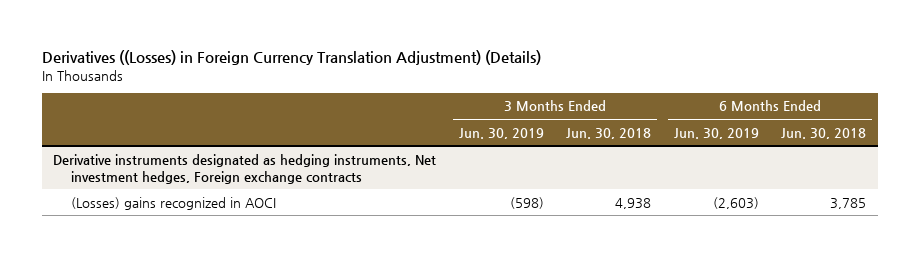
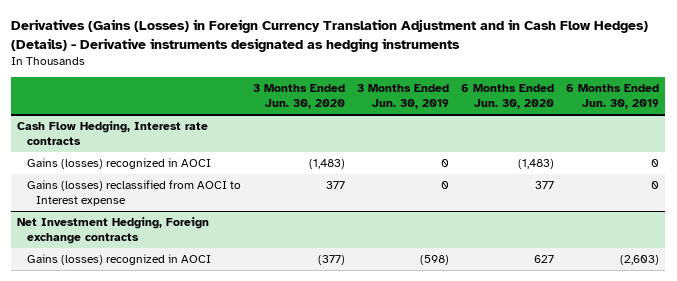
- Derivatives ((Losses) in Foreign Currency Translation Adjustment) (Details)
+ Derivatives (Gains (Losses) in Foreign Currency Translation Adjustment and in Cash Flow Hedges) (Details) - Derivative instruments designated as hedging instruments
- | 3 Months Ended Jun. 30, 2019 | 3 Months Ended Jun. 30, 2018 | 6 Months Ended Jun. 30, 2019 | 6 Months Ended Jun. 30, 2018
+ | 3 Months Ended Jun. 30, 2020 | 3 Months Ended Jun. 30, 2019 | 6 Months Ended Jun. 30, 2020 | 6 Months Ended Jun. 30, 2019
- Derivative instruments designated as hedging instruments, Net investment hedges, Foreign exchange contracts
- (Losses) gains recognized in AOCI | (598) | 4,938 | (2,603) | 3,785
+ Cash Flow Hedging, Interest rate contracts
+ Gains (losses) recognized in AOCI | (1,483) | 0 | (1,483) | 0
+ Gains (losses) reclassified from AOCI to Interest expense | 377 | 0 | 377 | 0
+ Net Investment Hedging, Foreign exchange contracts
+ Gains (losses) recognized in AOCI | (377) | (598) | 627 | (2,603)

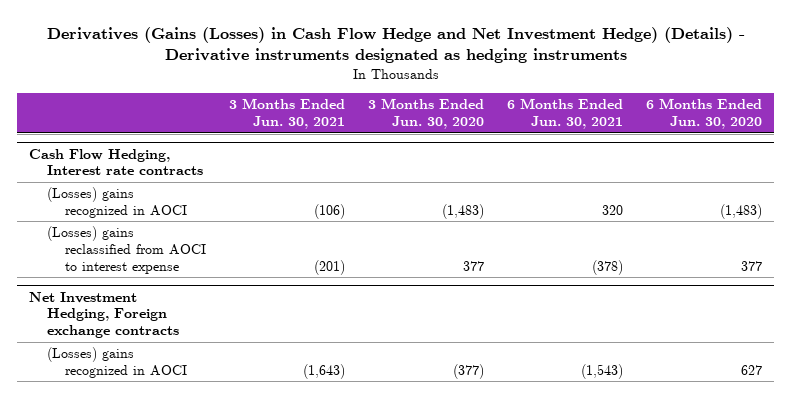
- Derivatives (Gains (Losses) in Foreign Currency Translation Adjustment and in Cash Flow Hedges) (Details) - Derivative instruments designated as hedging instruments
+ Derivatives (Gains (Losses) in Cash Flow Hedge and Net Investment Hedge) (Details) - Derivative instruments designated as hedging instruments
- | 3 Months Ended Jun. 30, 2020 | 3 Months Ended Jun. 30, 2019 | 6 Months Ended Jun. 30, 2020 | 6 Months Ended Jun. 30, 2019
+ | 3 Months Ended Jun. 30, 2021 | 3 Months Ended Jun. 30, 2020 | 6 Months Ended Jun. 30, 2021 | 6 Months Ended Jun. 30, 2020
@ Cash Flow Hedging, Interest rate contracts
- Gains (losses) recognized in AOCI | (1,483) | 0 | (1,483) | 0
- Gains (losses) reclassified from AOCI to Interest expense | 377 | 0 | 377 | 0
+ (Losses) gains recognized in AOCI | (106) | (1,483) | 320 | (1,483)
+ (Losses) gains reclassified from AOCI to interest expense | (201) | 377 | (378) | 377
@ Net Investment Hedging, Foreign exchange contracts
- Gains (losses) recognized in AOCI | (377) | (598) | 627 | (2,603)
+ (Losses) gains recognized in AOCI | (1,643) | (377) | (1,543) | 627

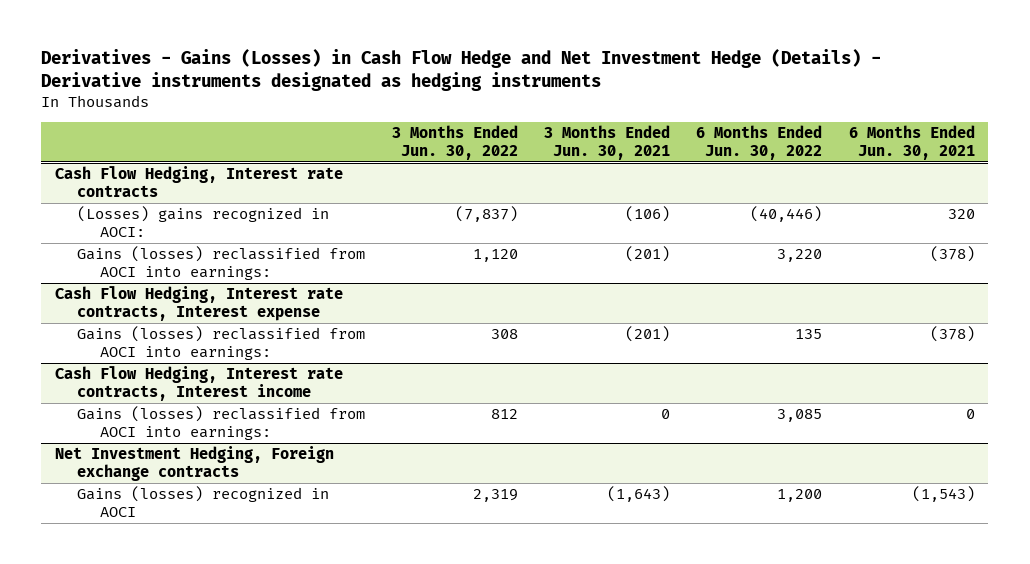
- Derivatives (Gains (Losses) in Cash Flow Hedge and Net Investment Hedge) (Details) - Derivative instruments designated as hedging instruments
+ Derivatives - Gains (Losses) in Cash Flow Hedge and Net Investment Hedge (Details) - Derivative instruments designated as hedging instruments
- | 3 Months Ended Jun. 30, 2021 | 3 Months Ended Jun. 30, 2020 | 6 Months Ended Jun. 30, 2021 | 6 Months Ended Jun. 30, 2020
+ | 3 Months Ended Jun. 30, 2022 | 3 Months Ended Jun. 30, 2021 | 6 Months Ended Jun. 30, 2022 | 6 Months Ended Jun. 30, 2021
@ Cash Flow Hedging, Interest rate contracts
- (Losses) gains recognized in AOCI | (106) | (1,483) | 320 | (1,483)
- (Losses) gains reclassified from AOCI to interest expense | (201) | 377 | (378) | 377
+ (Losses) gains recognized in AOCI: | (7,837) | (106) | (40,446) | 320
+ Gains (losses) reclassified from AOCI into earnings: | 1,120 | (201) | 3,220 | (378)
+ Cash Flow Hedging, Interest rate contracts, Interest expense
+ Gains (losses) reclassified from AOCI into earnings: | 308 | (201) | 135 | (378)
+ Cash Flow Hedging, Interest rate contracts, Interest income
+ Gains (losses) reclassified from AOCI into earnings: | 812 | 0 | 3,085 | 0
@ Net Investment Hedging, Foreign exchange contracts
- (Losses) gains recognized in AOCI | (1,643) | (377) | (1,543) | 627
+ Gains (losses) recognized in AOCI | 2,319 | (1,643) | 1,200 | (1,543)

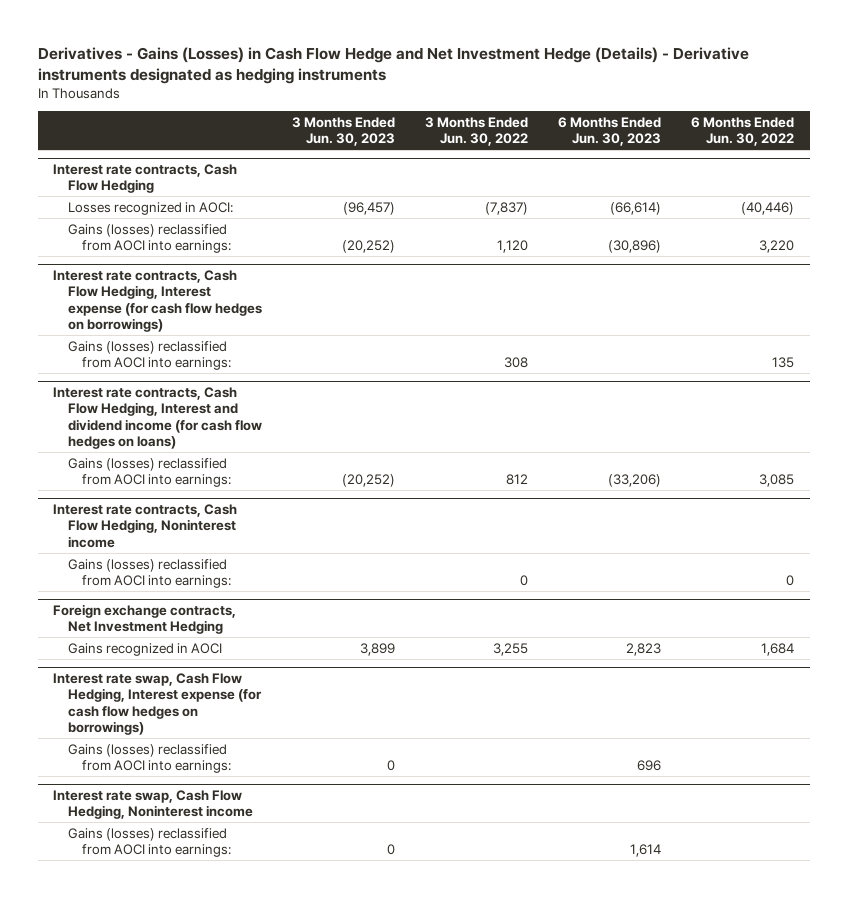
- | 3 Months Ended Jun. 30, 2022 | 3 Months Ended Jun. 30, 2021 | 6 Months Ended Jun. 30, 2022 | 6 Months Ended Jun. 30, 2021
+ | 3 Months Ended Jun. 30, 2023 | 3 Months Ended Jun. 30, 2022 | 6 Months Ended Jun. 30, 2023 | 6 Months Ended Jun. 30, 2022
- Cash Flow Hedging, Interest rate contracts
- (Losses) gains recognized in AOCI: | (7,837) | (106) | (40,446) | 320
+ Interest rate contracts, Cash Flow Hedging
+ Losses recognized in AOCI: | (96,457) | (7,837) | (66,614) | (40,446)
- Cash Flow Hedging, Interest rate contracts, Interest expense
+ Interest rate contracts, Cash Flow Hedging, Interest expense (for cash flow hedges on borrowings)
- Cash Flow Hedging, Interest rate contracts, Interest income
+ Interest rate contracts, Cash Flow Hedging, Interest and dividend income (for cash flow hedges on loans)
- Net Investment Hedging, Foreign exchange contracts
- Gains (losses) recognized in AOCI | 2,319 | (1,643) | 1,200 | (1,543)
+ Interest rate contracts, Cash Flow Hedging, Noninterest income
+ Gains (losses) reclassified from AOCI into earnings: | | 0 | | 0
+ Foreign exchange contracts, Net Investment Hedging
+ Gains recognized in AOCI | 3,899 | 3,255 | 2,823 | 1,684
+ Interest rate swap, Cash Flow Hedging, Interest expense (for cash flow hedges on borrowings)
+ Gains (losses) reclassified from AOCI into earnings: | 0 | | 696 |
+ Interest rate swap, Cash Flow Hedging, Noninterest income
+ Gains (losses) reclassified from AOCI into earnings: | 0 | | 1,614 |

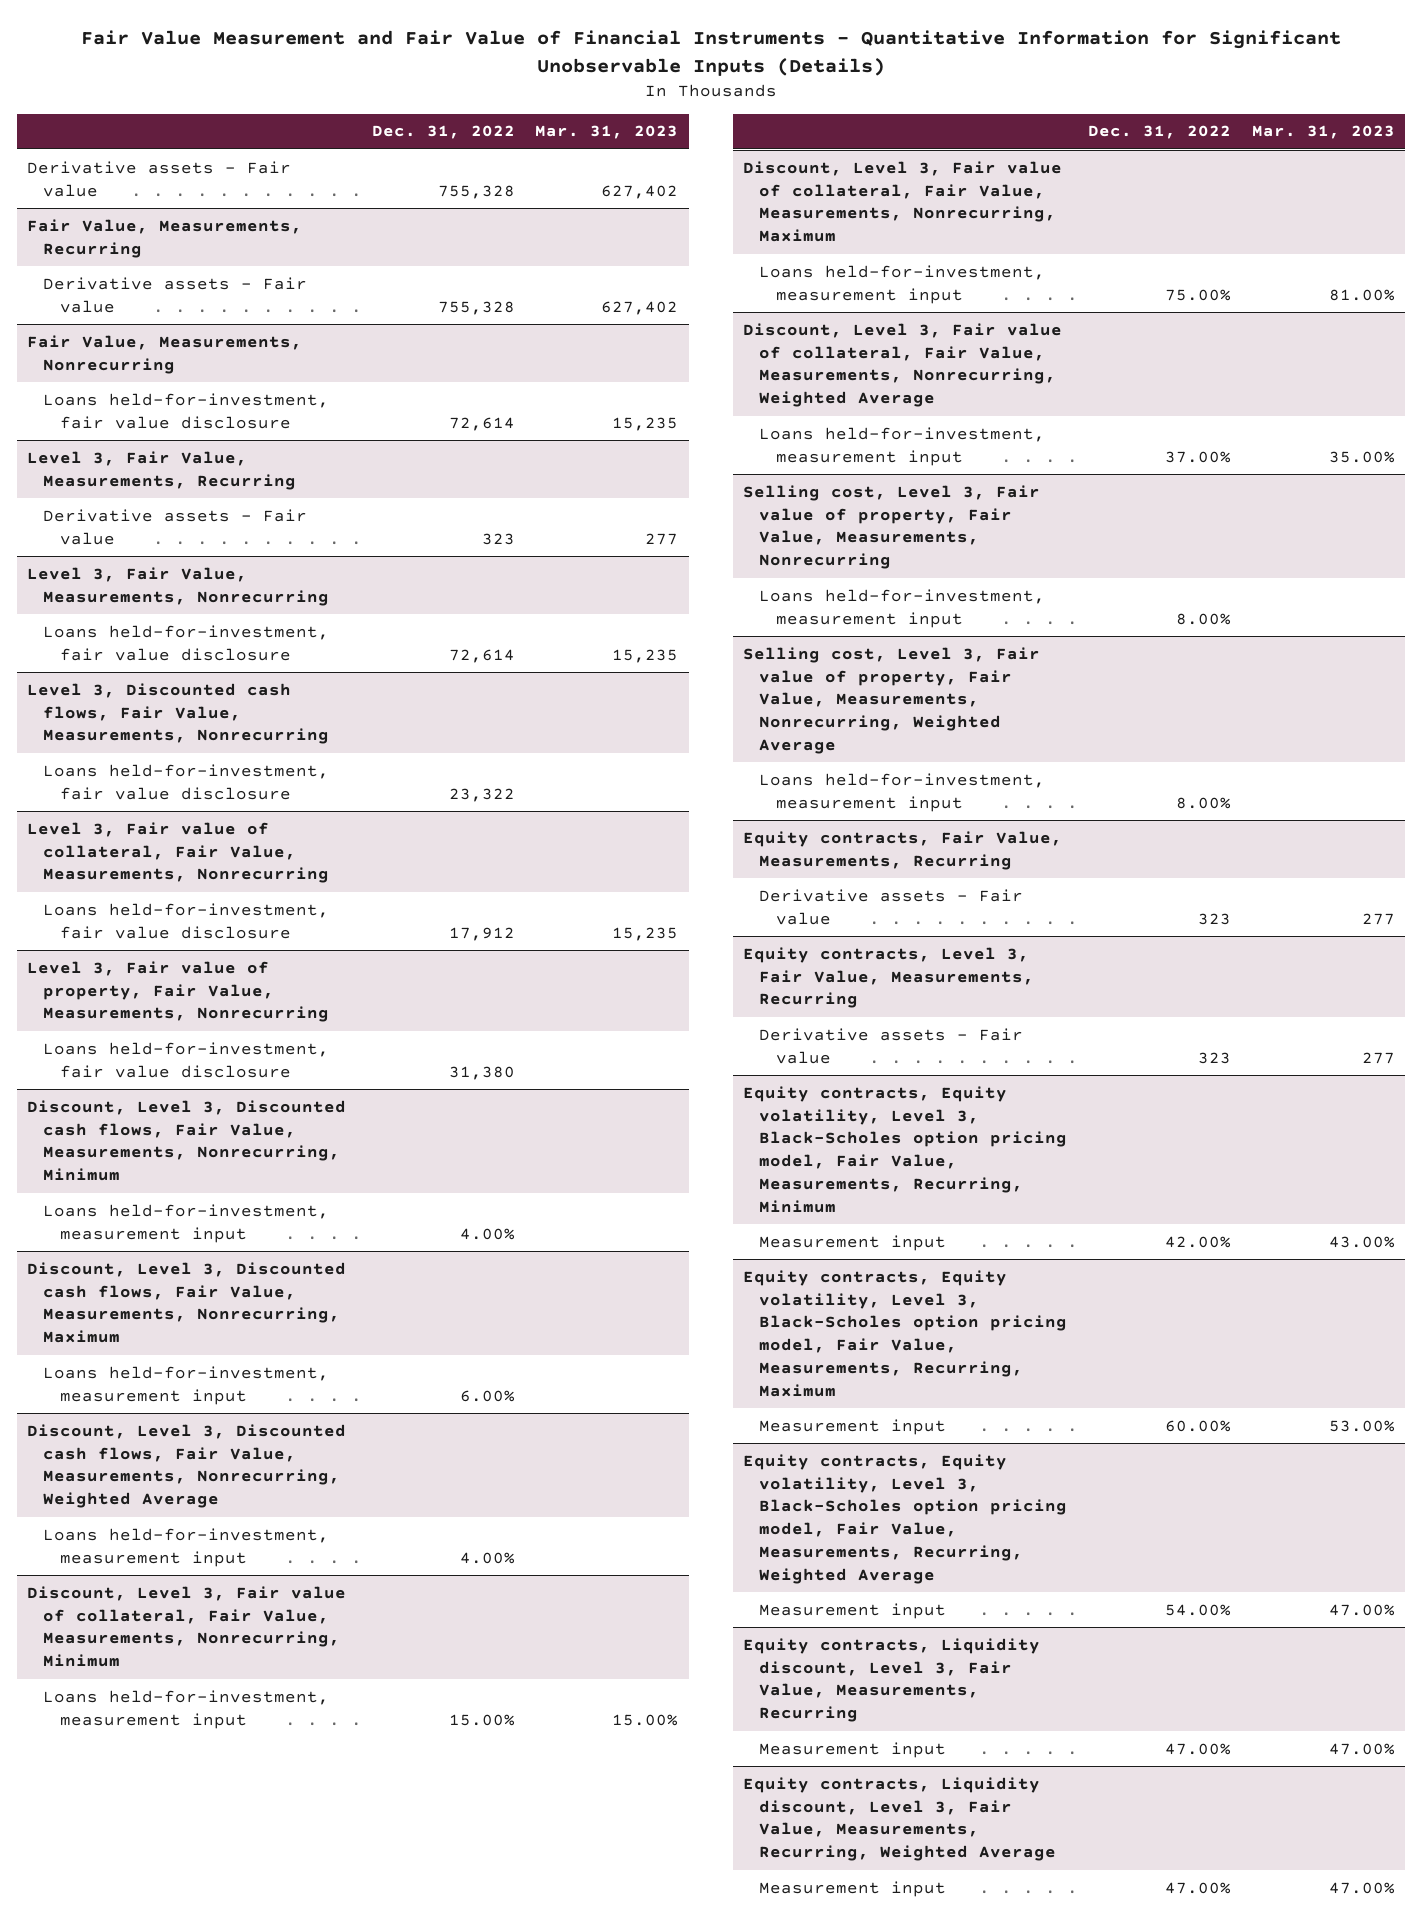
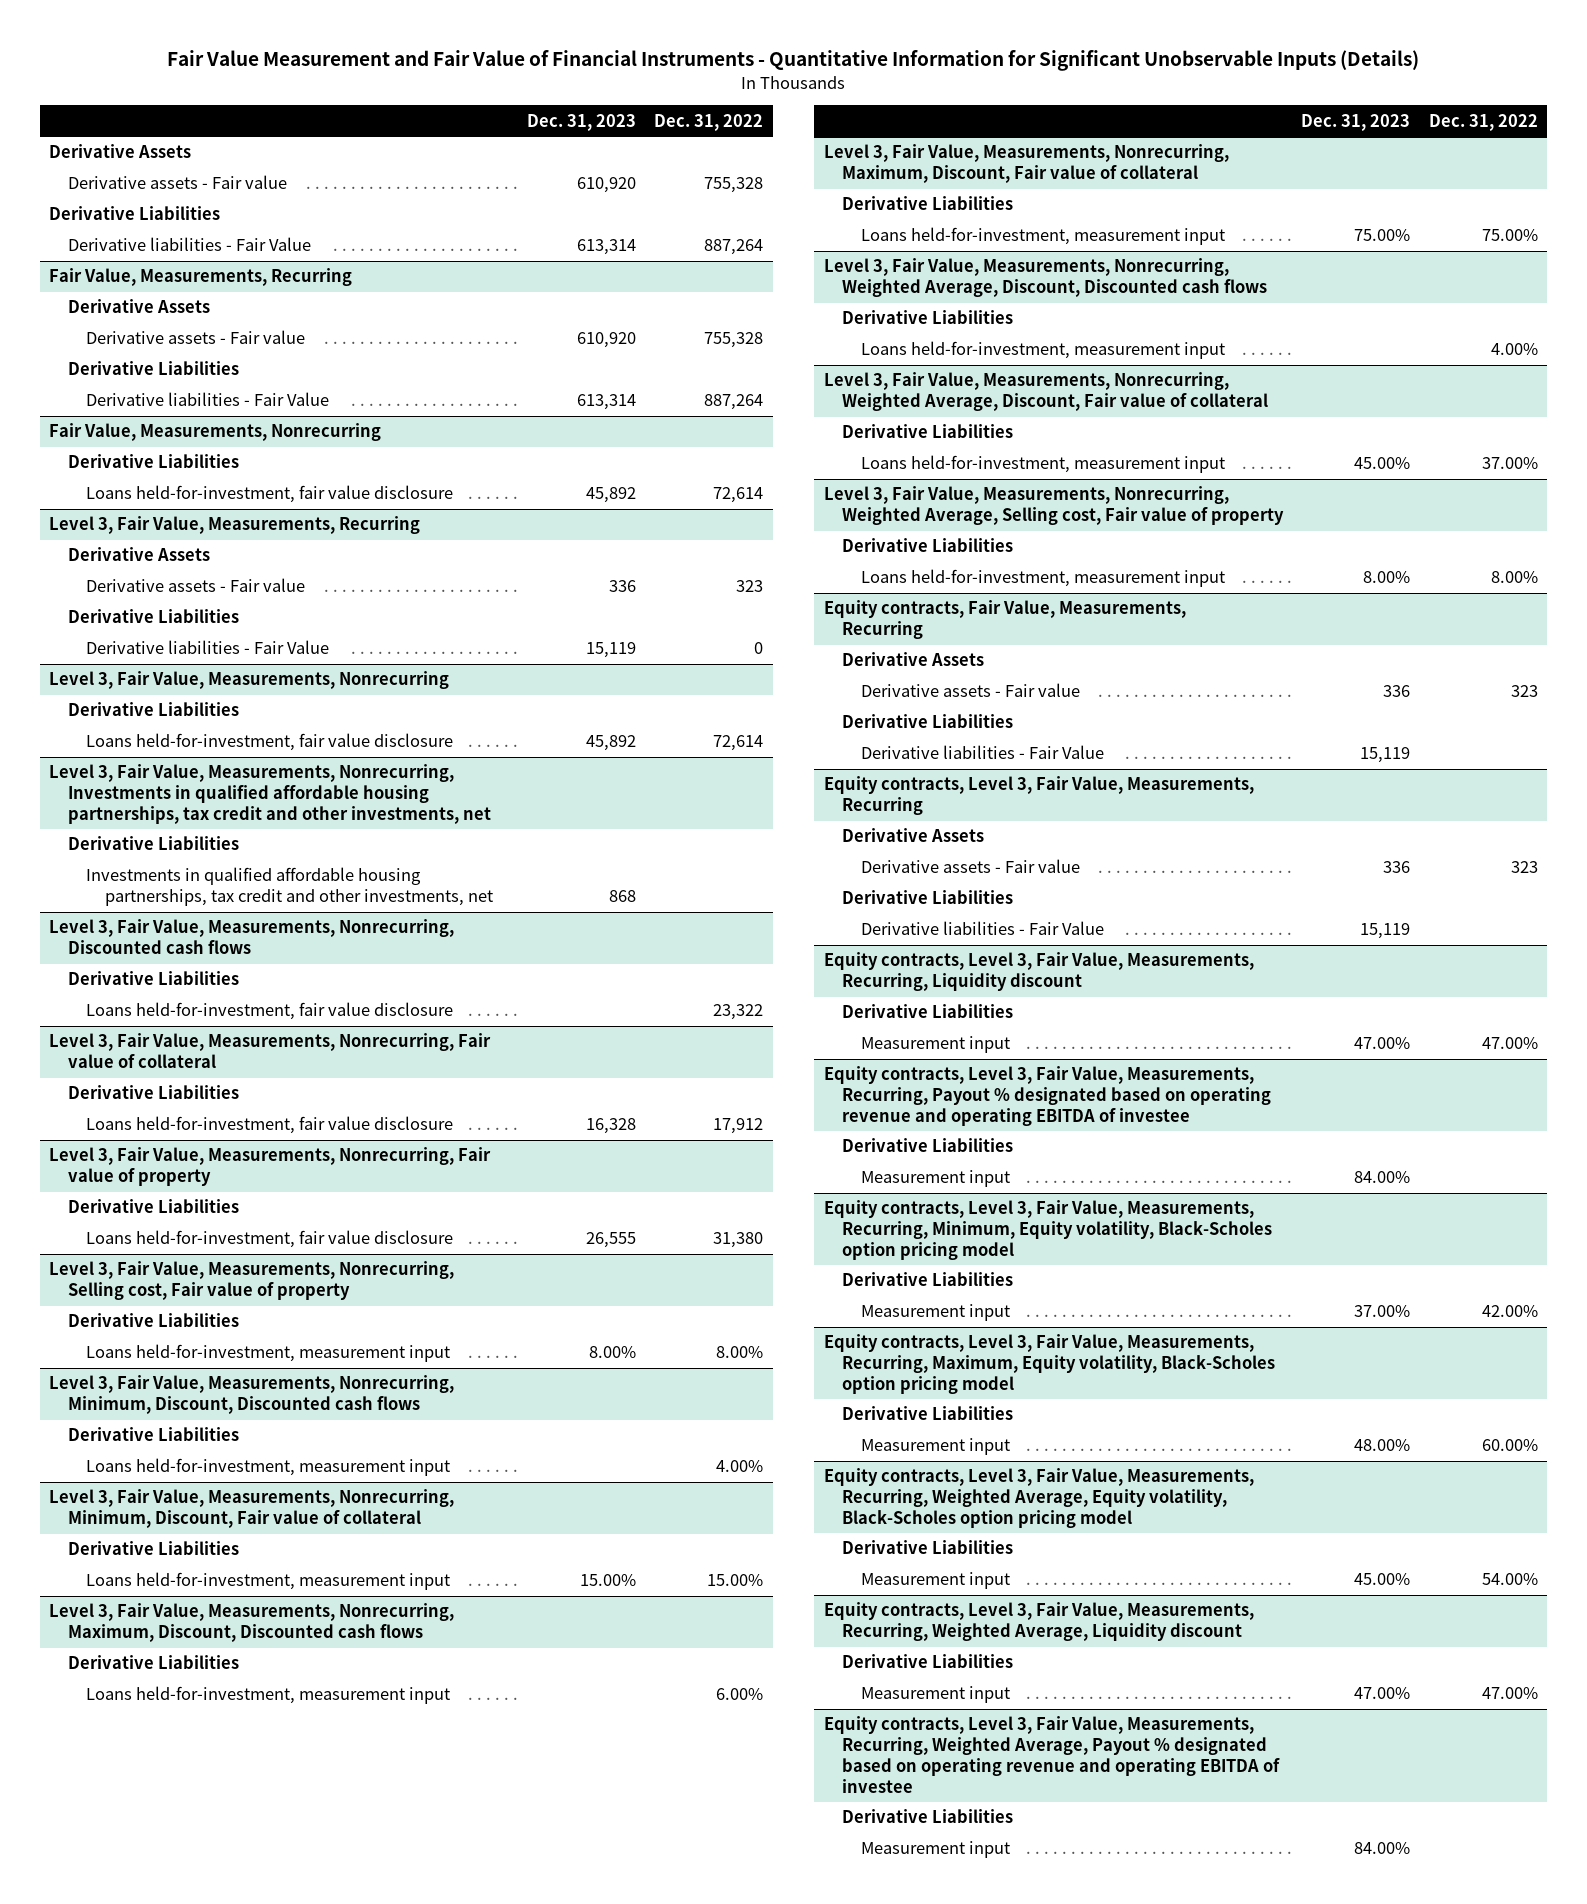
- | Dec. 31, 2022 | Mar. 31, 2023
+ | Dec. 31, 2023 | Dec. 31, 2022
+ Derivative Assets
+ Derivative Liabilities
+ Derivative liabilities - Fair Value | 613,314 | 887,264
@ Fair Value, Measurements, Recurring
+ Derivative Assets
+ Derivative Liabilities
+ Derivative liabilities - Fair Value | 613,314 | 887,264
@ Fair Value, Measurements, Nonrecurring
+ Derivative Liabilities
@ Level 3, Fair Value, Measurements, Recurring
+ Derivative Assets
+ Derivative Liabilities
+ Derivative liabilities - Fair Value | 15,119 | 0
@ Level 3, Fair Value, Measurements, Nonrecurring
+ Derivative Liabilities
- Level 3, Discounted cash flows, Fair Value, Measurements, Nonrecurring
+ Level 3, Fair Value, Measurements, Nonrecurring, Investments in qualified affordable housing partnerships, tax credit and other investments, net
+ Derivative Liabilities
+ Investments in qualified affordable housing partnerships, tax credit and other investments, net | 868 |
+ Level 3, Fair Value, Measurements, Nonrecurring, Discounted cash flows
+ Derivative Liabilities
- Level 3, Fair value of collateral, Fair Value, Measurements, Nonrecurring
+ Level 3, Fair Value, Measurements, Nonrecurring, Fair value of collateral
+ Derivative Liabilities
- Level 3, Fair value of property, Fair Value, Measurements, Nonrecurring
+ Level 3, Fair Value, Measurements, Nonrecurring, Fair value of property
+ Derivative Liabilities
- Discount, Level 3, Discounted cash flows, Fair Value, Measurements, Nonrecurring, Minimum
- Loans held-for-investment, measurement input | 4.00% |
- Discount, Level 3, Discounted cash flows, Fair Value, Measurements, Nonrecurring, Maximum
- Loans held-for-investment, measurement input | 6.00% |
- Discount, Level 3, Discounted cash flows, Fair Value, Measurements, Nonrecurring, Weighted Average
+ Level 3, Fair Value, Measurements, Nonrecurring, Selling cost, Fair value of property
+ Derivative Liabilities
+ Loans held-for-investment, measurement input | 8.00% | 8.00%
+ Level 3, Fair Value, Measurements, Nonrecurring, Minimum, Discount, Discounted cash flows
+ Derivative Liabilities
- Discount, Level 3, Fair value of collateral, Fair Value, Measurements, Nonrecurring, Minimum
+ Level 3, Fair Value, Measurements, Nonrecurring, Minimum, Discount, Fair value of collateral
+ Derivative Liabilities
- Discount, Level 3, Fair value of collateral, Fair Value, Measurements, Nonrecurring, Maximum
+ Level 3, Fair Value, Measurements, Nonrecurring, Maximum, Discount, Discounted cash flows
+ Derivative Liabilities
+ Loans held-for-investment, measurement input | | 6.00%
+ Level 3, Fair Value, Measurements, Nonrecurring, Maximum, Discount, Fair value of collateral
+ Derivative Liabilities
- Discount, Level 3, Fair value of collateral, Fair Value, Measurements, Nonrecurring, Weighted Average
+ Level 3, Fair Value, Measurements, Nonrecurring, Weighted Average, Discount, Discounted cash flows
+ Derivative Liabilities
+ Loans held-for-investment, measurement input | | 4.00%
+ Level 3, Fair Value, Measurements, Nonrecurring, Weighted Average, Discount, Fair value of collateral
+ Derivative Liabilities
- Selling cost, Level 3, Fair value of property, Fair Value, Measurements, Nonrecurring
- Loans held-for-investment, measurement input | 8.00% |
- Selling cost, Level 3, Fair value of property, Fair Value, Measurements, Nonrecurring, Weighted Average
+ Level 3, Fair Value, Measurements, Nonrecurring, Weighted Average, Selling cost, Fair value of property
+ Derivative Liabilities
@ Equity contracts, Fair Value, Measurements, Recurring
+ Derivative Assets
+ Derivative Liabilities
+ Derivative liabilities - Fair Value | 15,119 |
@ Equity contracts, Level 3, Fair Value, Measurements, Recurring
+ Derivative Assets
- Equity contracts, Equity volatility, Level 3, Black-Scholes option pricing model, Fair Value, Measurements, Recurring, Minimum
@ Equity contracts, Level 3, Fair Value, Measurements, Recurring
+ Derivative Liabilities
+ Derivative liabilities - Fair Value | 15,119 |
+ Equity contracts, Level 3, Fair Value, Measurements, Recurring, Liquidity discount
+ Derivative Liabilities
+ Measurement input | 47.00% | 47.00%
+ Equity contracts, Level 3, Fair Value, Measurements, Recurring, Payout % designated based on operating revenue and operating EBITDA of investee
+ Derivative Liabilities
+ Measurement input | 84.00% |
+ Equity contracts, Level 3, Fair Value, Measurements, Recurring, Minimum, Equity volatility, Black-Scholes option pricing model
+ Derivative Liabilities
- Equity contracts, Equity volatility, Level 3, Black-Scholes option pricing model, Fair Value, Measurements, Recurring, Maximum
+ Equity contracts, Level 3, Fair Value, Measurements, Recurring, Maximum, Equity volatility, Black-Scholes option pricing model
+ Derivative Liabilities
- Equity contracts, Equity volatility, Level 3, Black-Scholes option pricing model, Fair Value, Measurements, Recurring, Weighted Average
+ Equity contracts, Level 3, Fair Value, Measurements, Recurring, Weighted Average, Equity volatility, Black-Scholes option pricing model
+ Derivative Liabilities
- Equity contracts, Liquidity discount, Level 3, Fair Value, Measurements, Recurring
- Measurement input | 47.00% | 47.00%
- Equity contracts, Liquidity discount, Level 3, Fair Value, Measurements, Recurring, Weighted Average
+ Equity contracts, Level 3, Fair Value, Measurements, Recurring, Weighted Average, Liquidity discount
+ Derivative Liabilities
+ Equity contracts, Level 3, Fair Value, Measurements, Recurring, Weighted Average, Payout % designated based on operating revenue and operating EBITDA of investee
+ Derivative Liabilities
+ Measurement input | 84.00% |

